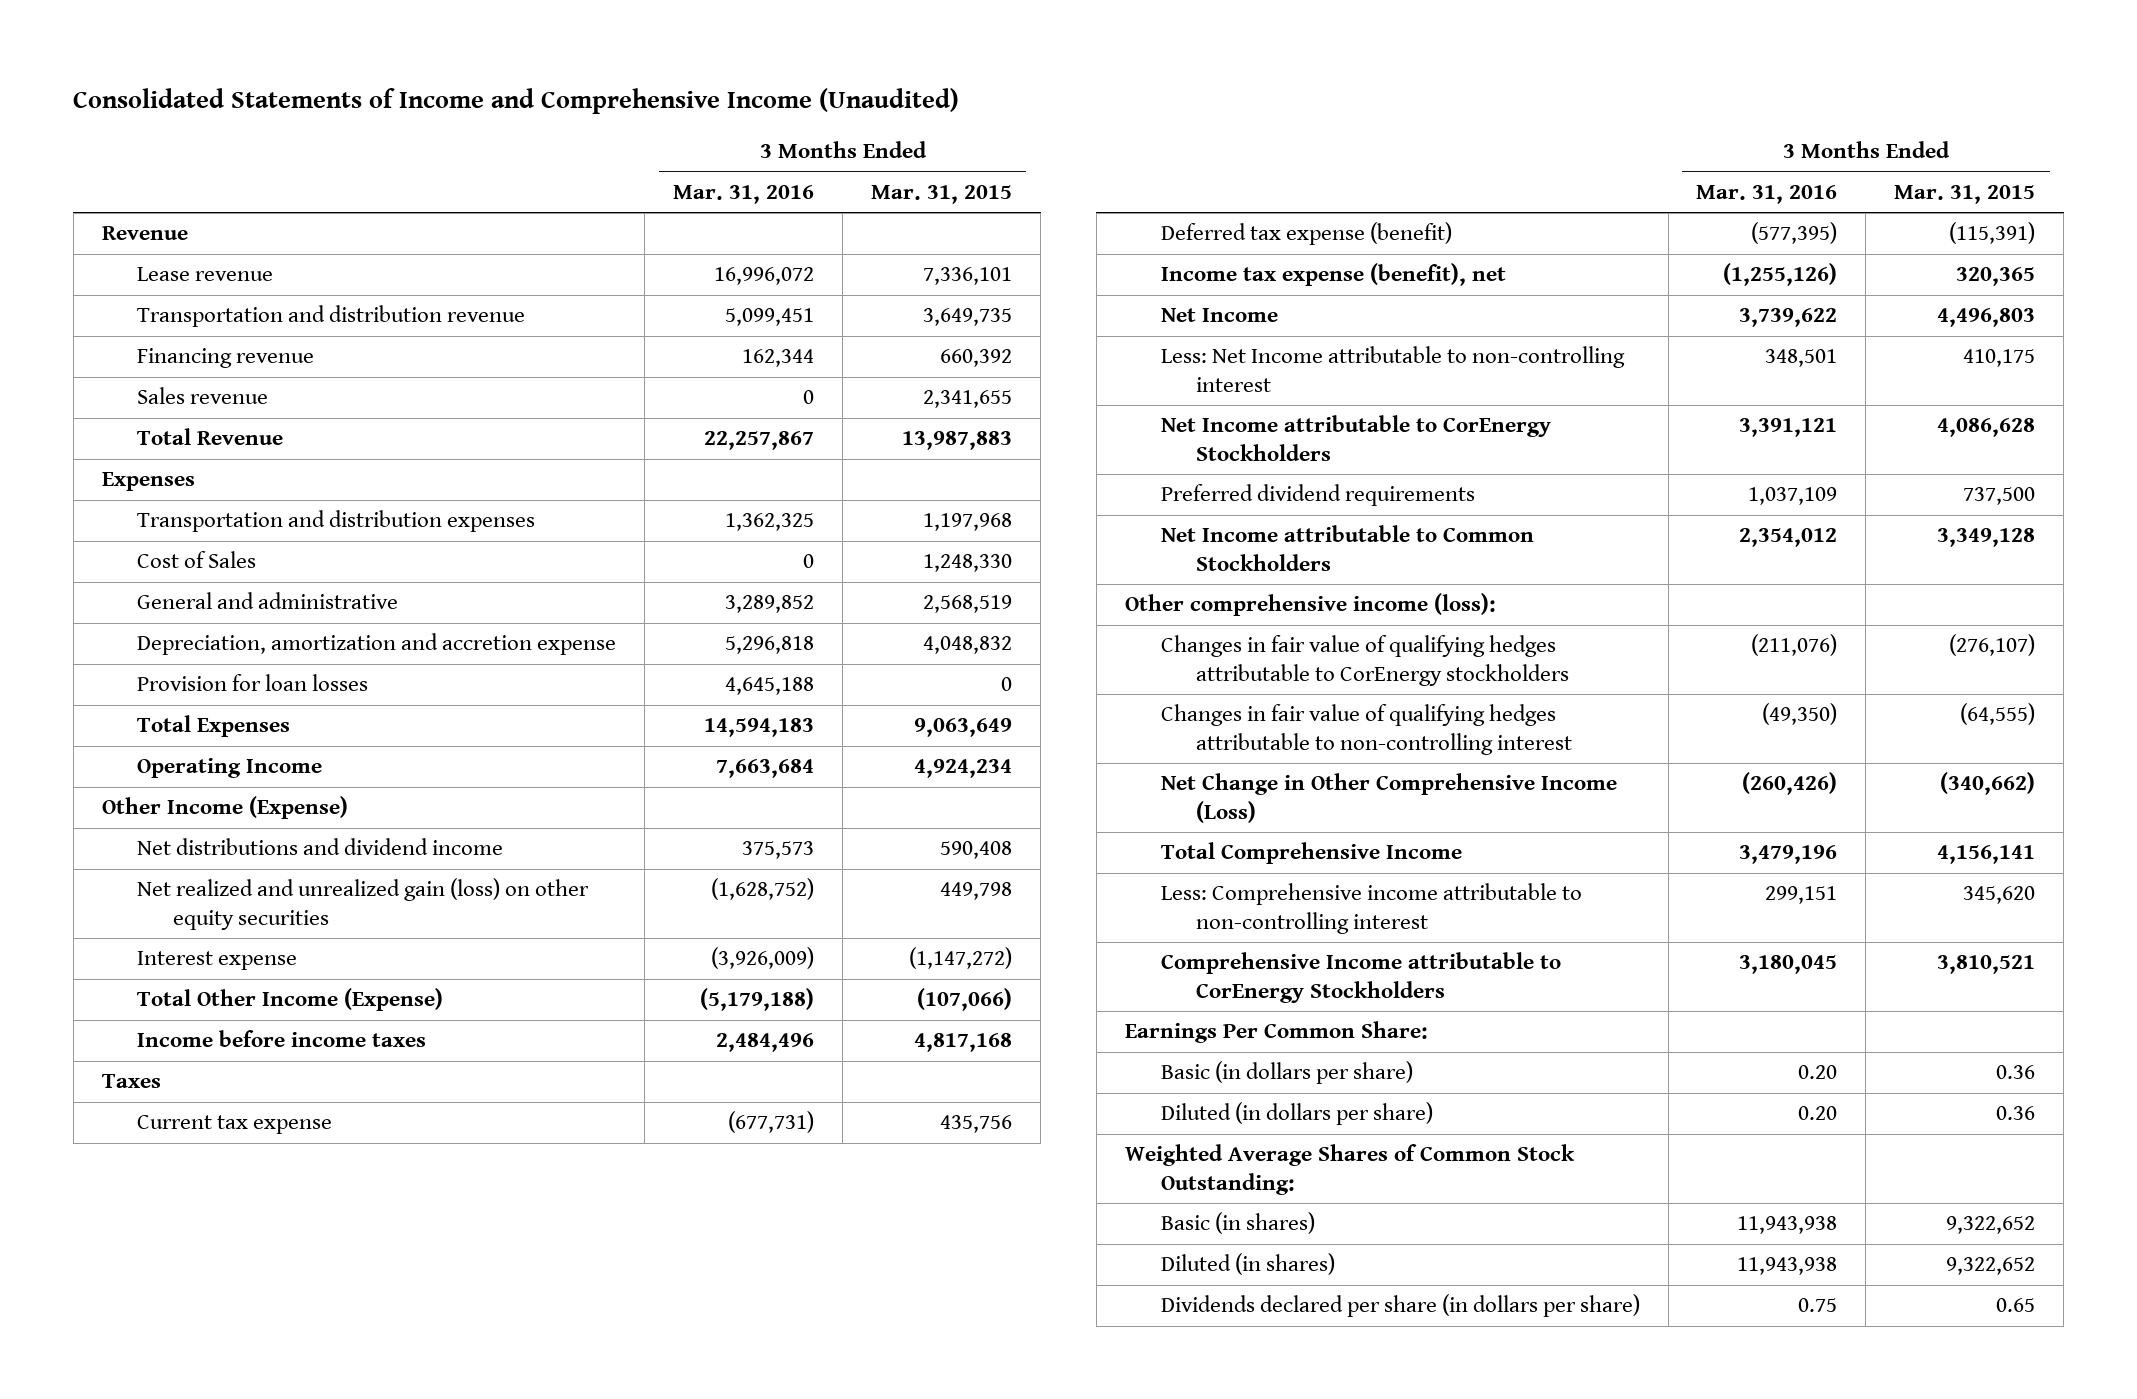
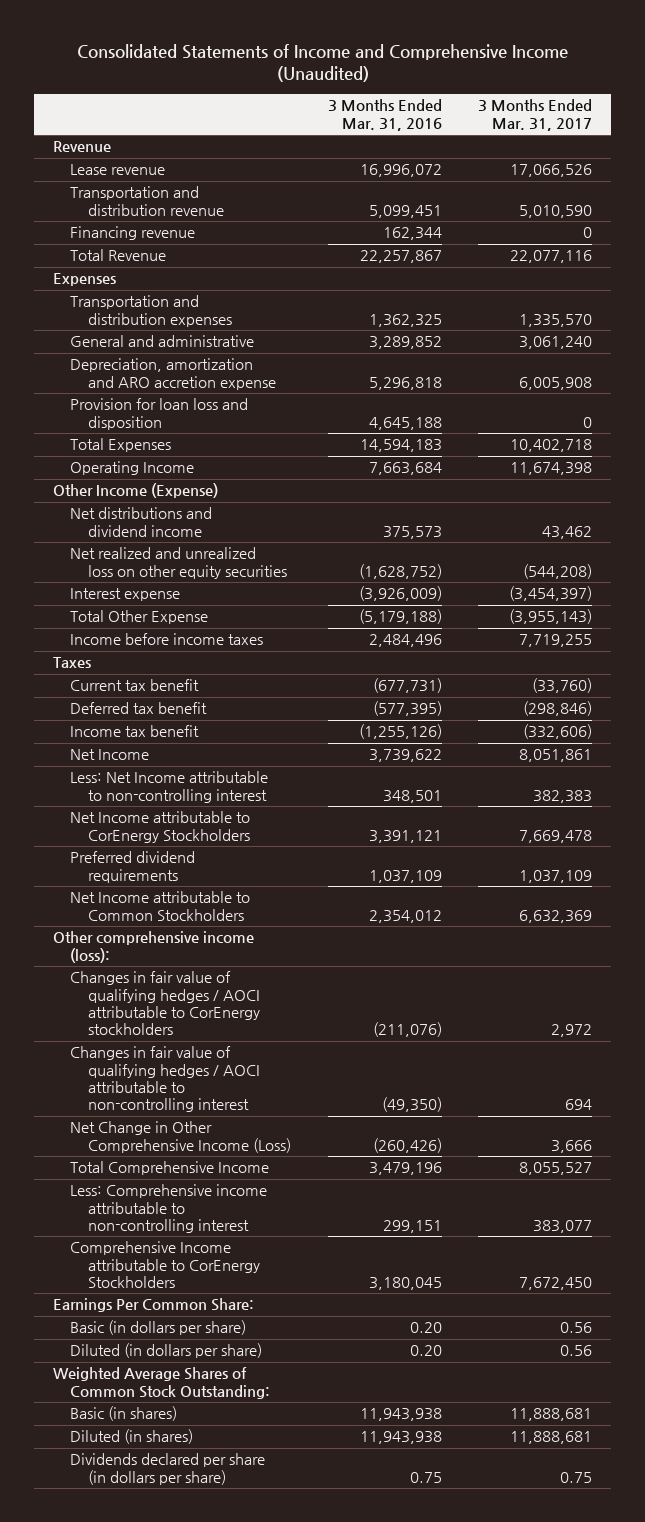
- | 3 Months Ended Mar. 31, 2016 | 3 Months Ended Mar. 31, 2015
+ | 3 Months Ended Mar. 31, 2016 | 3 Months Ended Mar. 31, 2017
- Sales revenue | 0 | 2,341,655
- Cost of Sales | 0 | 1,248,330
- Depreciation, amortization and accretion expense | 5,296,818 | 4,048,832
- Provision for loan losses | 4,645,188 | 0
+ Depreciation, amortization and ARO accretion expense | 5,296,818 | 6,005,908
+ Provision for loan loss and disposition | 4,645,188 | 0
- Net realized and unrealized gain (loss) on other equity securities | (1,628,752) | 449,798
+ Net realized and unrealized loss on other equity securities | (1,628,752) | (544,208)
- Total Other Income (Expense) | (5,179,188) | (107,066)
+ Total Other Expense | (5,179,188) | (3,955,143)
- Current tax expense | (677,731) | 435,756
- Deferred tax expense (benefit) | (577,395) | (115,391)
- Income tax expense (benefit), net | (1,255,126) | 320,365
+ Current tax benefit | (677,731) | (33,760)
+ Deferred tax benefit | (577,395) | (298,846)
+ Income tax benefit | (1,255,126) | (332,606)
- Changes in fair value of qualifying hedges attributable to CorEnergy stockholders | (211,076) | (276,107)
- Changes in fair value of qualifying hedges attributable to non-controlling interest | (49,350) | (64,555)
+ Changes in fair value of qualifying hedges / AOCI attributable to CorEnergy stockholders | (211,076) | 2,972
+ Changes in fair value of qualifying hedges / AOCI attributable to non-controlling interest | (49,350) | 694

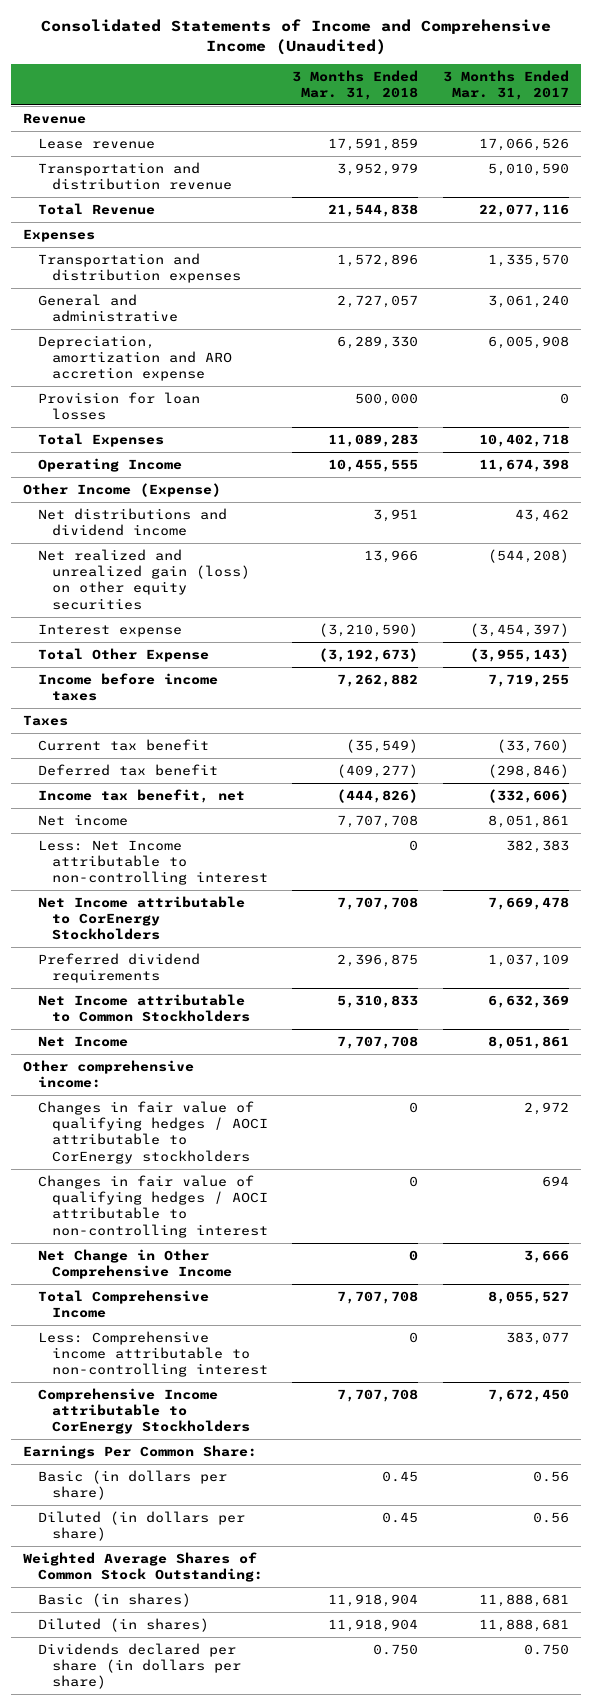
- | 3 Months Ended Mar. 31, 2016 | 3 Months Ended Mar. 31, 2017
+ | 3 Months Ended Mar. 31, 2018 | 3 Months Ended Mar. 31, 2017
- Financing revenue | 162,344 | 0
- Provision for loan loss and disposition | 4,645,188 | 0
+ Provision for loan losses | 500,000 | 0
- Net realized and unrealized loss on other equity securities | (1,628,752) | (544,208)
+ Net realized and unrealized gain (loss) on other equity securities | 13,966 | (544,208)
- Income tax benefit | (1,255,126) | (332,606)
+ Income tax benefit, net | (444,826) | (332,606)
+ Net income | 7,707,708 | 8,051,861
- Other comprehensive income (loss):
moved down: Net Income | 7,707,708 | 8,051,861
+ Other comprehensive income:
- Net Change in Other Comprehensive Income (Loss) | (260,426) | 3,666
+ Net Change in Other Comprehensive Income | 0 | 3,666
- Dividends declared per share (in dollars per share) | 0.75 | 0.75
+ Dividends declared per share (in dollars per share) | 0.750 | 0.750

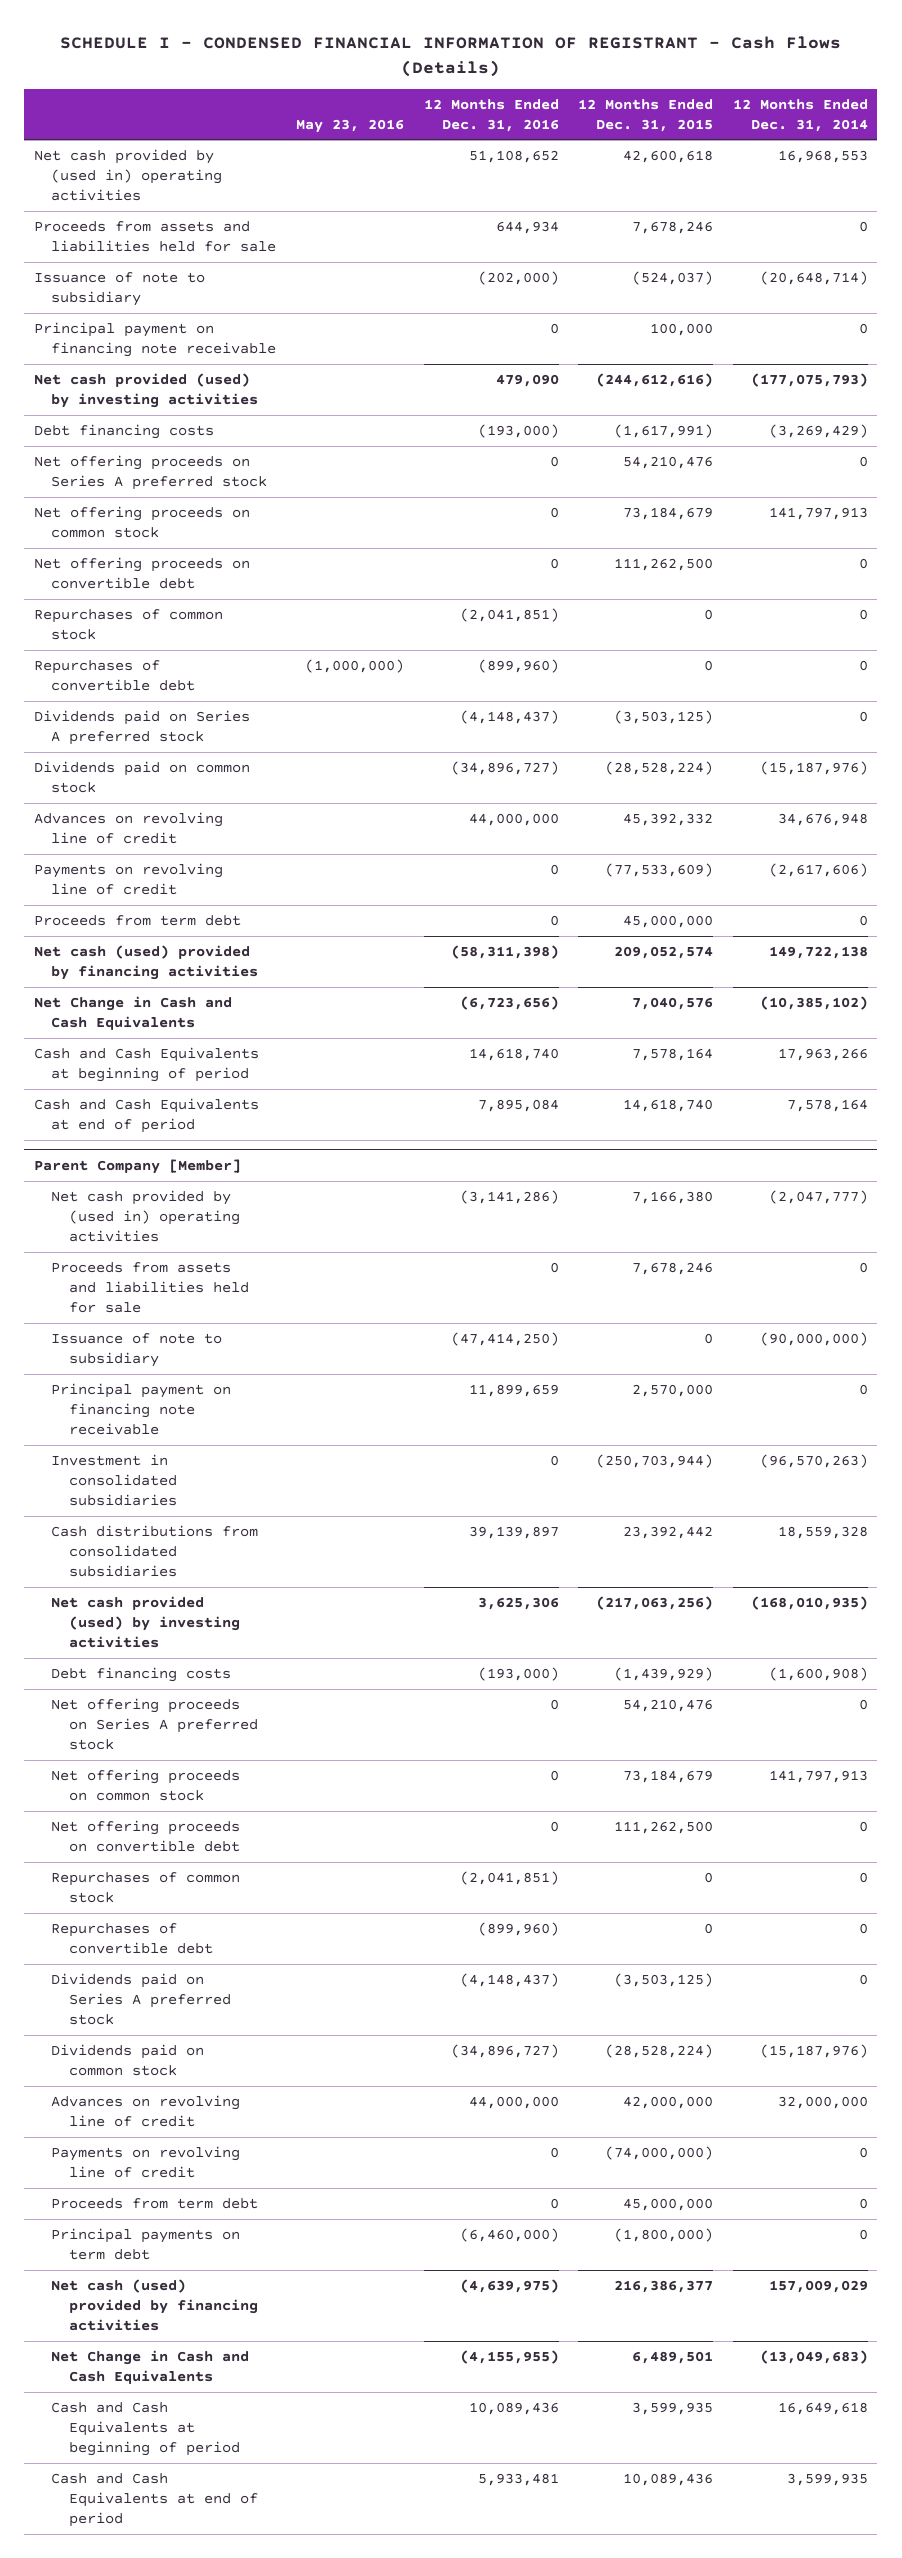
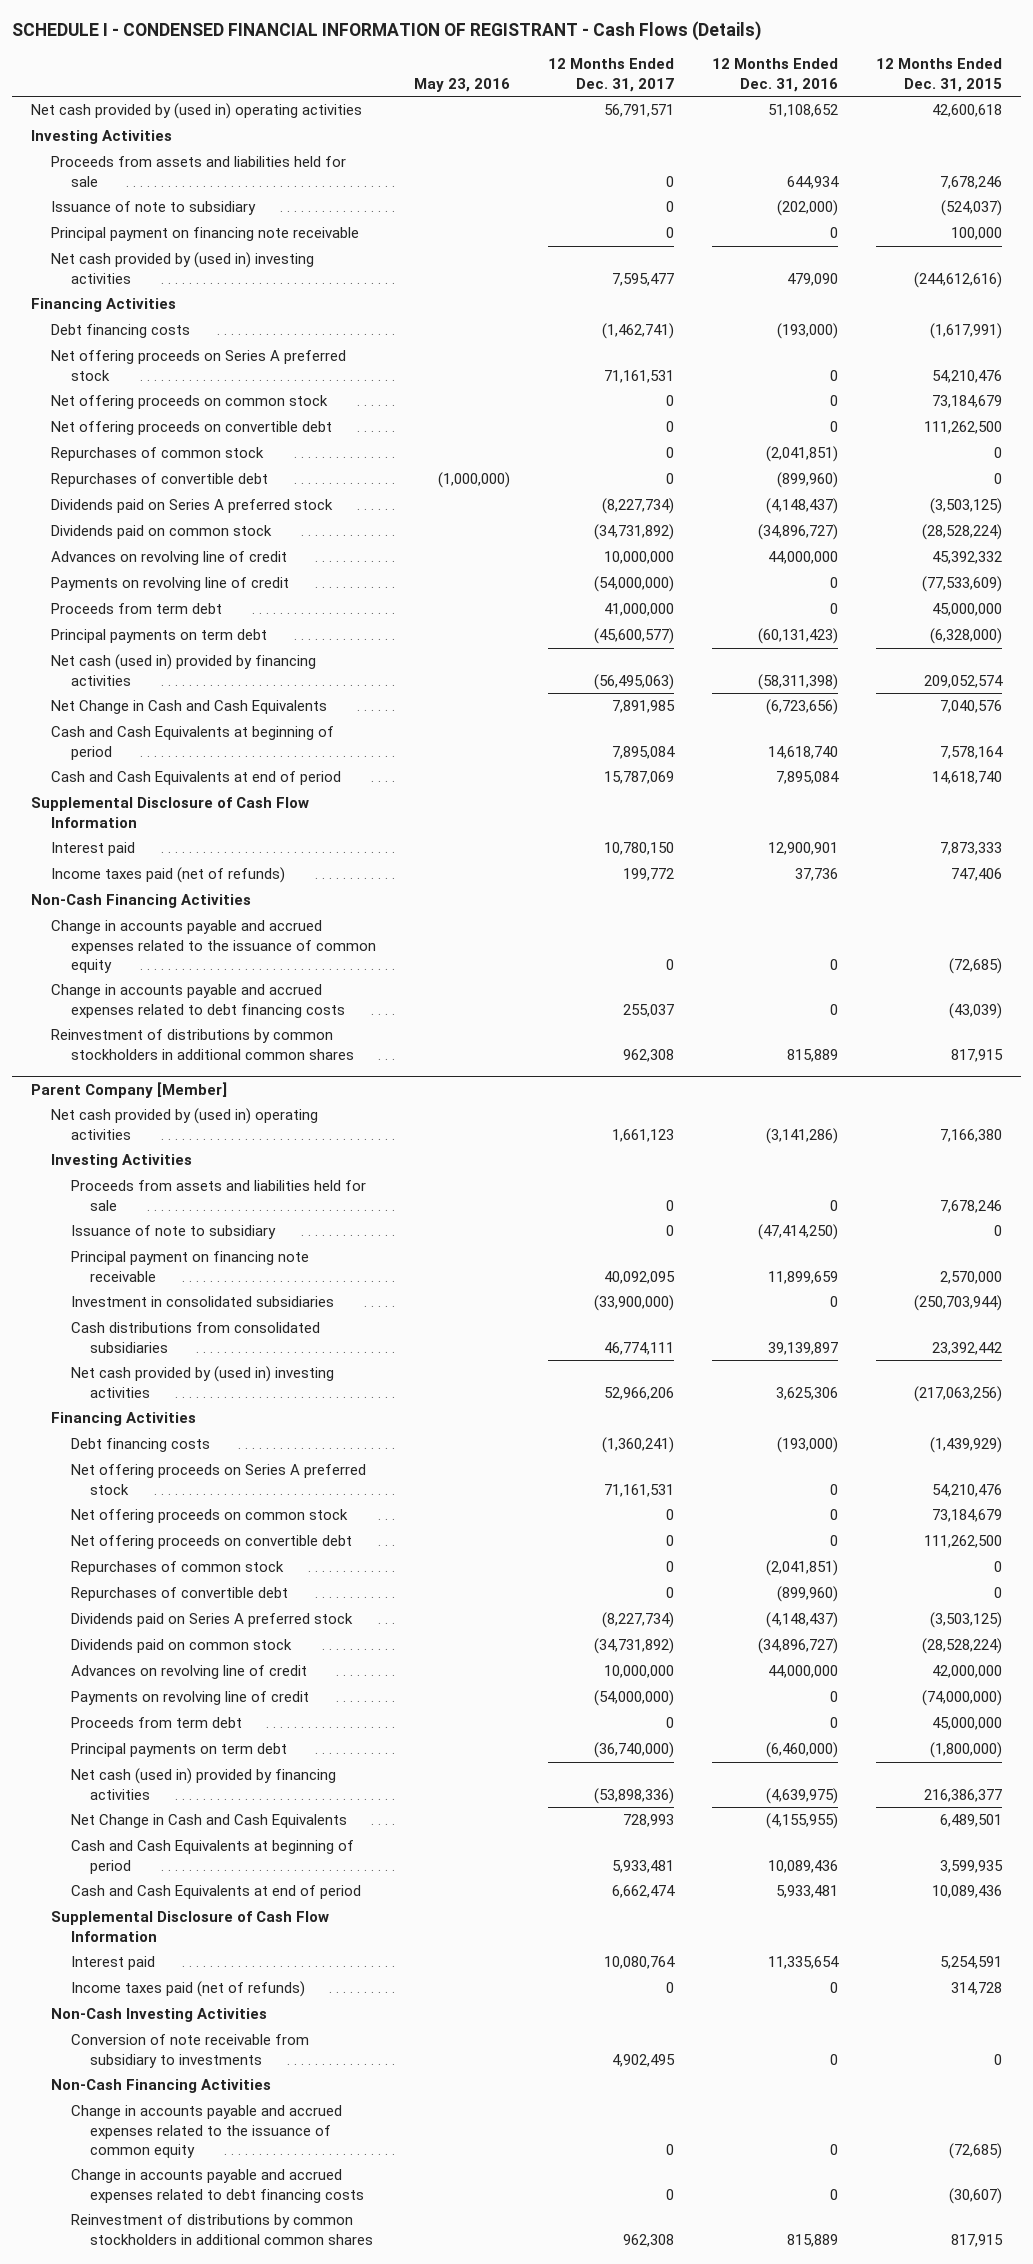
- | May 23, 2016 | 12 Months Ended Dec. 31, 2016 | 12 Months Ended Dec. 31, 2015 | 12 Months Ended Dec. 31, 2014
+ | May 23, 2016 | 12 Months Ended Dec. 31, 2017 | 12 Months Ended Dec. 31, 2016 | 12 Months Ended Dec. 31, 2015
+ Investing Activities
- Net cash provided (used) by investing activities | | 479,090 | (244,612,616) | (177,075,793)
+ Net cash provided by (used in) investing activities | | 7,595,477 | 479,090 | (244,612,616)
+ Financing Activities
- Net cash (used) provided by financing activities | | (58,311,398) | 209,052,574 | 149,722,138
+ Principal payments on term debt | | (45,600,577) | (60,131,423) | (6,328,000)
+ Net cash (used in) provided by financing activities | | (56,495,063) | (58,311,398) | 209,052,574
+ Supplemental Disclosure of Cash Flow Information
+ Interest paid | | 10,780,150 | 12,900,901 | 7,873,333
+ Income taxes paid (net of refunds) | | 199,772 | 37,736 | 747,406
+ Non-Cash Financing Activities
+ Change in accounts payable and accrued expenses related to the issuance of common equity | | 0 | 0 | (72,685)
+ Change in accounts payable and accrued expenses related to debt financing costs | | 255,037 | 0 | (43,039)
+ Reinvestment of distributions by common stockholders in additional common shares | | 962,308 | 815,889 | 817,915
@ Parent Company [Member]
+ Investing Activities
- Net cash provided (used) by investing activities | | 3,625,306 | (217,063,256) | (168,010,935)
+ Net cash provided by (used in) investing activities | | 52,966,206 | 3,625,306 | (217,063,256)
+ Financing Activities
- Net cash (used) provided by financing activities | | (4,639,975) | 216,386,377 | 157,009,029
+ Net cash (used in) provided by financing activities | | (53,898,336) | (4,639,975) | 216,386,377
+ Supplemental Disclosure of Cash Flow Information
+ Interest paid | | 10,080,764 | 11,335,654 | 5,254,591
+ Income taxes paid (net of refunds) | | 0 | 0 | 314,728
+ Non-Cash Investing Activities
+ Conversion of note receivable from subsidiary to investments | | 4,902,495 | 0 | 0
+ Non-Cash Financing Activities
+ Change in accounts payable and accrued expenses related to the issuance of common equity | | 0 | 0 | (72,685)
+ Change in accounts payable and accrued expenses related to debt financing costs | | 0 | 0 | (30,607)
+ Reinvestment of distributions by common stockholders in additional common shares | | 962,308 | 815,889 | 817,915

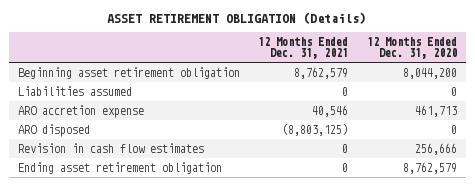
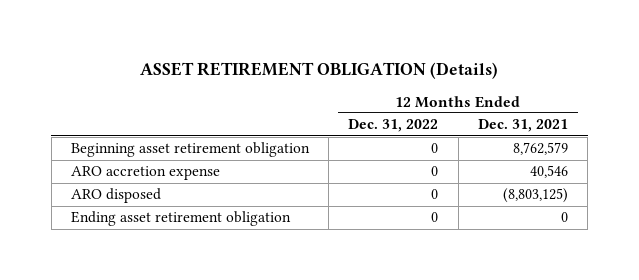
- | 12 Months Ended Dec. 31, 2021 | 12 Months Ended Dec. 31, 2020
+ | 12 Months Ended Dec. 31, 2022 | 12 Months Ended Dec. 31, 2021
- Liabilities assumed | 0 | 0
- Revision in cash flow estimates | 0 | 256,666

